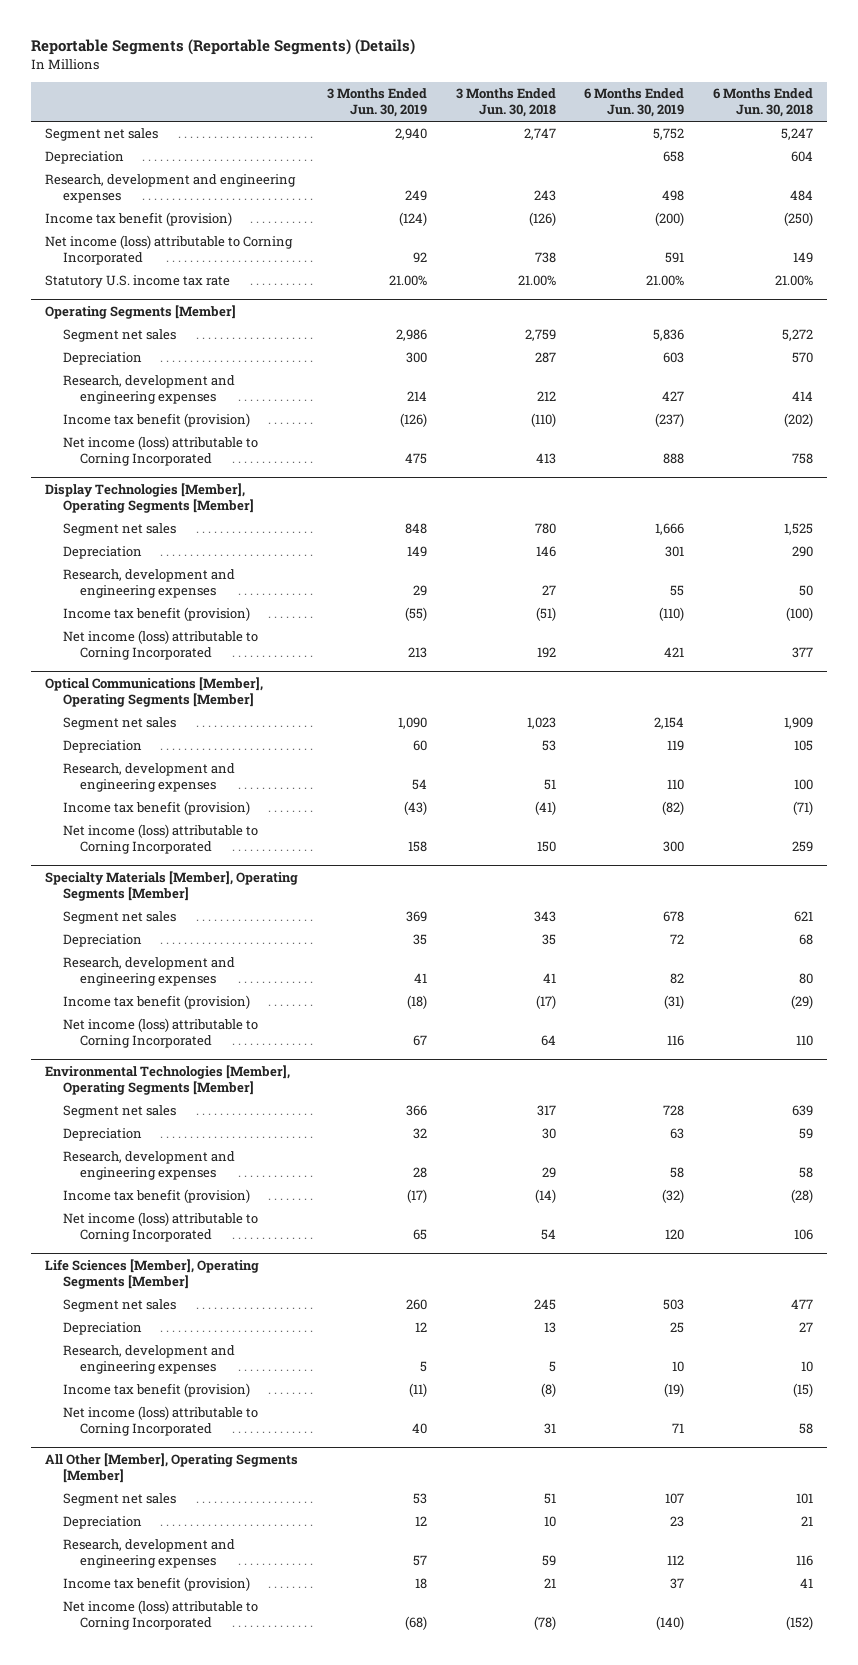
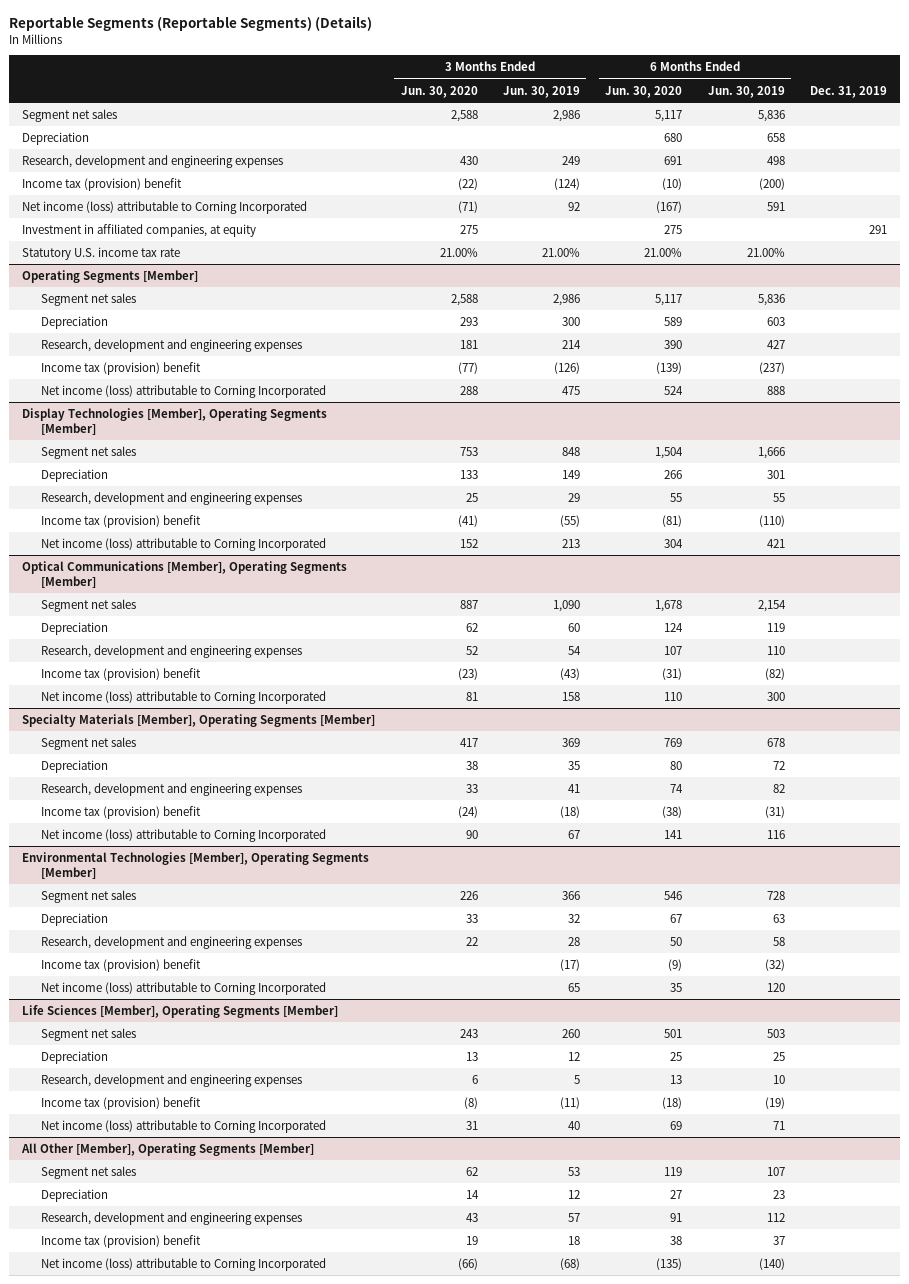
- | 3 Months Ended Jun. 30, 2019 | 3 Months Ended Jun. 30, 2018 | 6 Months Ended Jun. 30, 2019 | 6 Months Ended Jun. 30, 2018
+ | 3 Months Ended Jun. 30, 2020 | 3 Months Ended Jun. 30, 2019 | 6 Months Ended Jun. 30, 2020 | 6 Months Ended Jun. 30, 2019 | Dec. 31, 2019
- Segment net sales | 2,940 | 2,747 | 5,752 | 5,247
+ Segment net sales | 2,588 | 2,986 | 5,117 | 5,836 |
- Income tax benefit (provision) | (124) | (126) | (200) | (250)
+ Income tax (provision) benefit | (22) | (124) | (10) | (200) |
+ Investment in affiliated companies, at equity | 275 | | 275 | | 291
@ Operating Segments [Member]
- Income tax benefit (provision) | (126) | (110) | (237) | (202)
+ Income tax (provision) benefit | (77) | (126) | (139) | (237) |
@ Display Technologies [Member], Operating Segments [Member]
- Income tax benefit (provision) | (55) | (51) | (110) | (100)
+ Income tax (provision) benefit | (41) | (55) | (81) | (110) |
@ Optical Communications [Member], Operating Segments [Member]
- Income tax benefit (provision) | (43) | (41) | (82) | (71)
+ Income tax (provision) benefit | (23) | (43) | (31) | (82) |
@ Specialty Materials [Member], Operating Segments [Member]
- Income tax benefit (provision) | (18) | (17) | (31) | (29)
+ Income tax (provision) benefit | (24) | (18) | (38) | (31) |
@ Environmental Technologies [Member], Operating Segments [Member]
- Income tax benefit (provision) | (17) | (14) | (32) | (28)
+ Income tax (provision) benefit | | (17) | (9) | (32) |
@ Life Sciences [Member], Operating Segments [Member]
- Income tax benefit (provision) | (11) | (8) | (19) | (15)
+ Income tax (provision) benefit | (8) | (11) | (18) | (19) |
@ All Other [Member], Operating Segments [Member]
- Income tax benefit (provision) | 18 | 21 | 37 | 41
+ Income tax (provision) benefit | 19 | 18 | 38 | 37 |

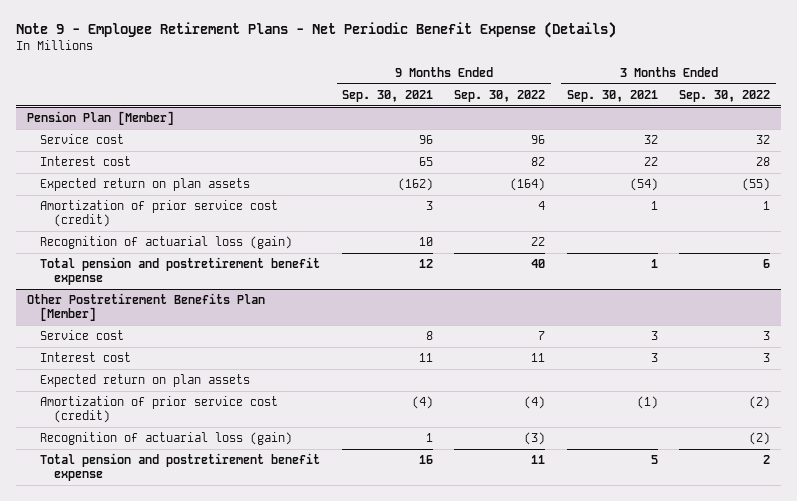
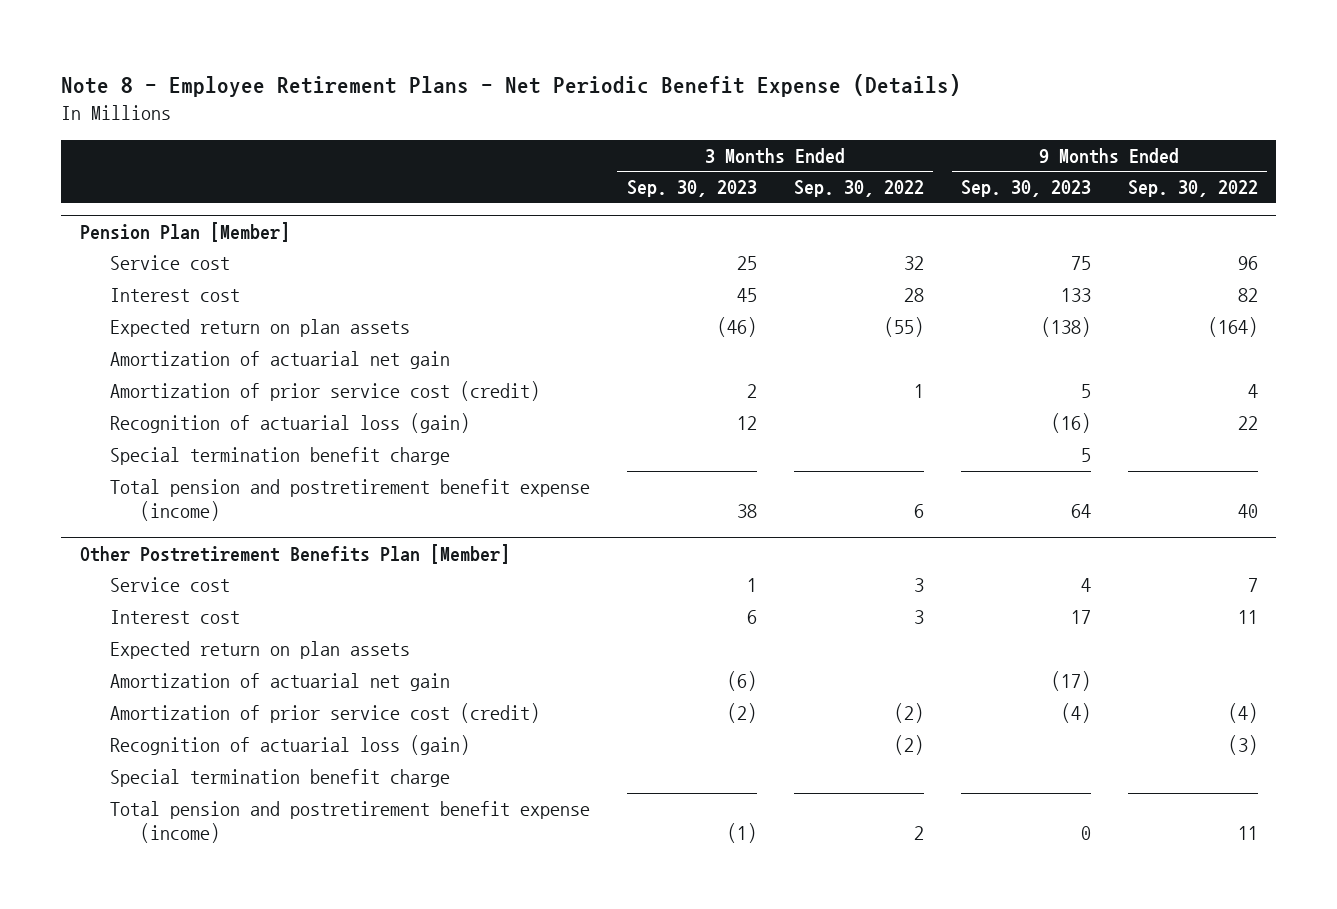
- Note 9 - Employee Retirement Plans - Net Periodic Benefit Expense (Details)
+ Note 8 - Employee Retirement Plans - Net Periodic Benefit Expense (Details)
- | 9 Months Ended Sep. 30, 2021 | 9 Months Ended Sep. 30, 2022 | 3 Months Ended Sep. 30, 2021 | 3 Months Ended Sep. 30, 2022
+ | 3 Months Ended Sep. 30, 2023 | 3 Months Ended Sep. 30, 2022 | 9 Months Ended Sep. 30, 2023 | 9 Months Ended Sep. 30, 2022
@ Pension Plan [Member]
+ Amortization of actuarial net gain
- Total pension and postretirement benefit expense | 12 | 40 | 1 | 6
+ Special termination benefit charge | | | 5 |
+ Total pension and postretirement benefit expense (income) | 38 | 6 | 64 | 40
@ Other Postretirement Benefits Plan [Member]
+ Amortization of actuarial net gain | (6) | | (17) |
- Total pension and postretirement benefit expense | 16 | 11 | 5 | 2
+ Special termination benefit charge
+ Total pension and postretirement benefit expense (income) | (1) | 2 | 0 | 11

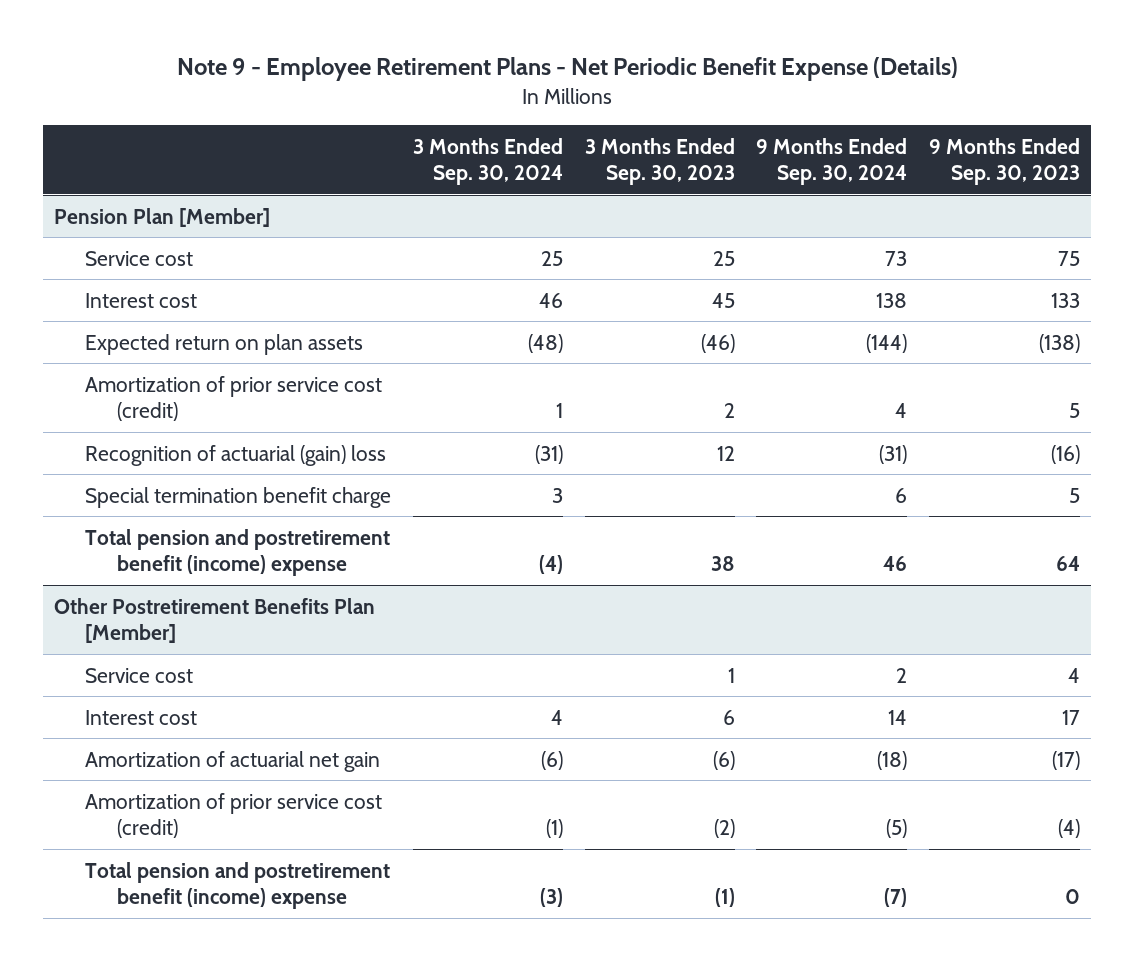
- Note 8 - Employee Retirement Plans - Net Periodic Benefit Expense (Details)
+ Note 9 - Employee Retirement Plans - Net Periodic Benefit Expense (Details)
- | 3 Months Ended Sep. 30, 2023 | 3 Months Ended Sep. 30, 2022 | 9 Months Ended Sep. 30, 2023 | 9 Months Ended Sep. 30, 2022
+ | 3 Months Ended Sep. 30, 2024 | 3 Months Ended Sep. 30, 2023 | 9 Months Ended Sep. 30, 2024 | 9 Months Ended Sep. 30, 2023
@ Pension Plan [Member]
- Amortization of actuarial net gain
- Recognition of actuarial loss (gain) | 12 | | (16) | 22
+ Recognition of actuarial (gain) loss | (31) | 12 | (31) | (16)
- Total pension and postretirement benefit expense (income) | 38 | 6 | 64 | 40
+ Total pension and postretirement benefit (income) expense | (4) | 38 | 46 | 64
@ Other Postretirement Benefits Plan [Member]
- Expected return on plan assets
- Recognition of actuarial loss (gain) | | (2) | | (3)
- Special termination benefit charge
- Total pension and postretirement benefit expense (income) | (1) | 2 | 0 | 11
+ Total pension and postretirement benefit (income) expense | (3) | (1) | (7) | 0

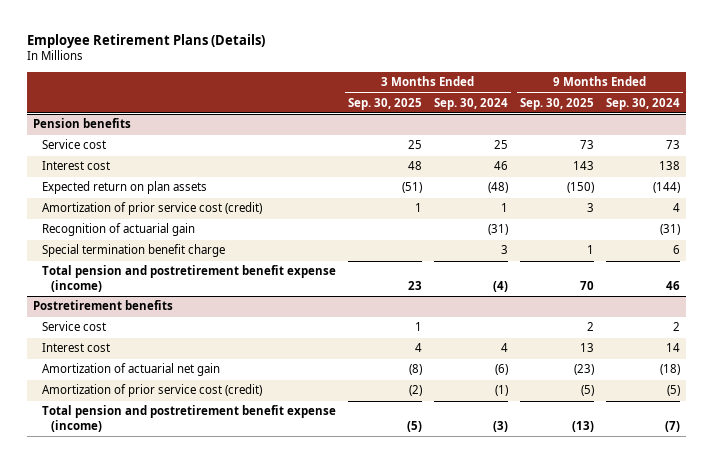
- Note 9 - Employee Retirement Plans - Net Periodic Benefit Expense (Details)
+ Employee Retirement Plans (Details)
- | 3 Months Ended Sep. 30, 2024 | 3 Months Ended Sep. 30, 2023 | 9 Months Ended Sep. 30, 2024 | 9 Months Ended Sep. 30, 2023
+ | 3 Months Ended Sep. 30, 2025 | 3 Months Ended Sep. 30, 2024 | 9 Months Ended Sep. 30, 2025 | 9 Months Ended Sep. 30, 2024
- Pension Plan [Member]
+ Pension benefits
- Recognition of actuarial (gain) loss | (31) | 12 | (31) | (16)
+ Recognition of actuarial gain | | (31) | | (31)
- Total pension and postretirement benefit (income) expense | (4) | 38 | 46 | 64
- Other Postretirement Benefits Plan [Member]
+ Total pension and postretirement benefit expense (income) | 23 | (4) | 70 | 46
+ Postretirement benefits
- Total pension and postretirement benefit (income) expense | (3) | (1) | (7) | 0
+ Total pension and postretirement benefit expense (income) | (5) | (3) | (13) | (7)

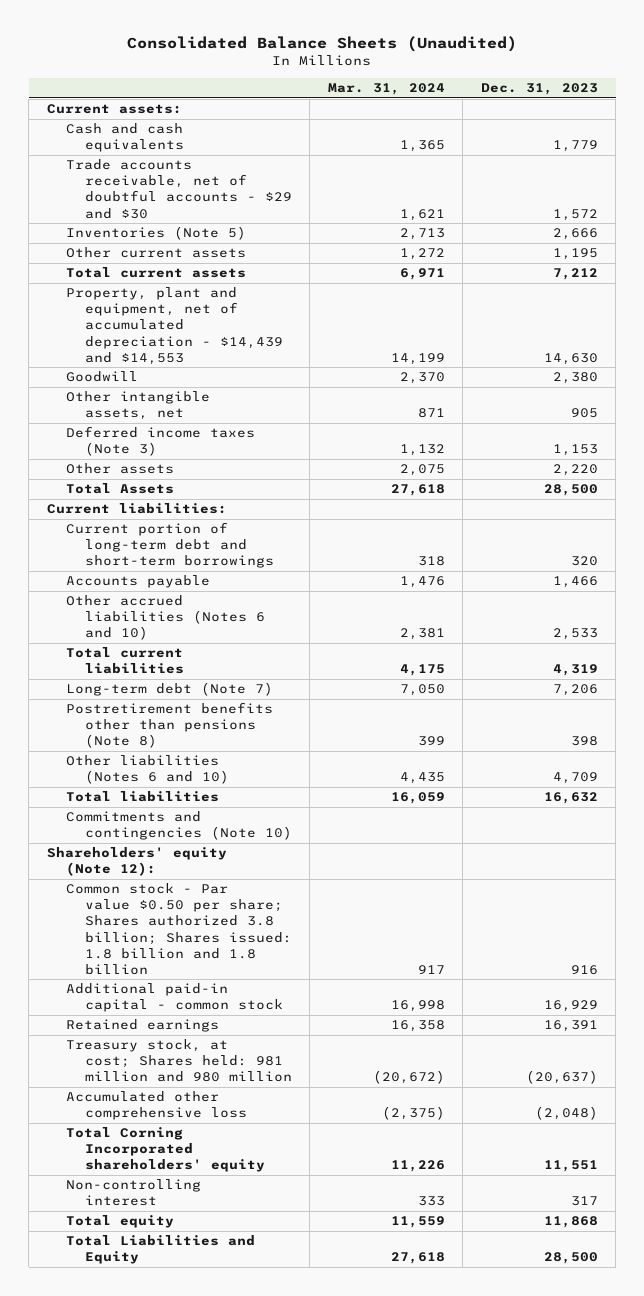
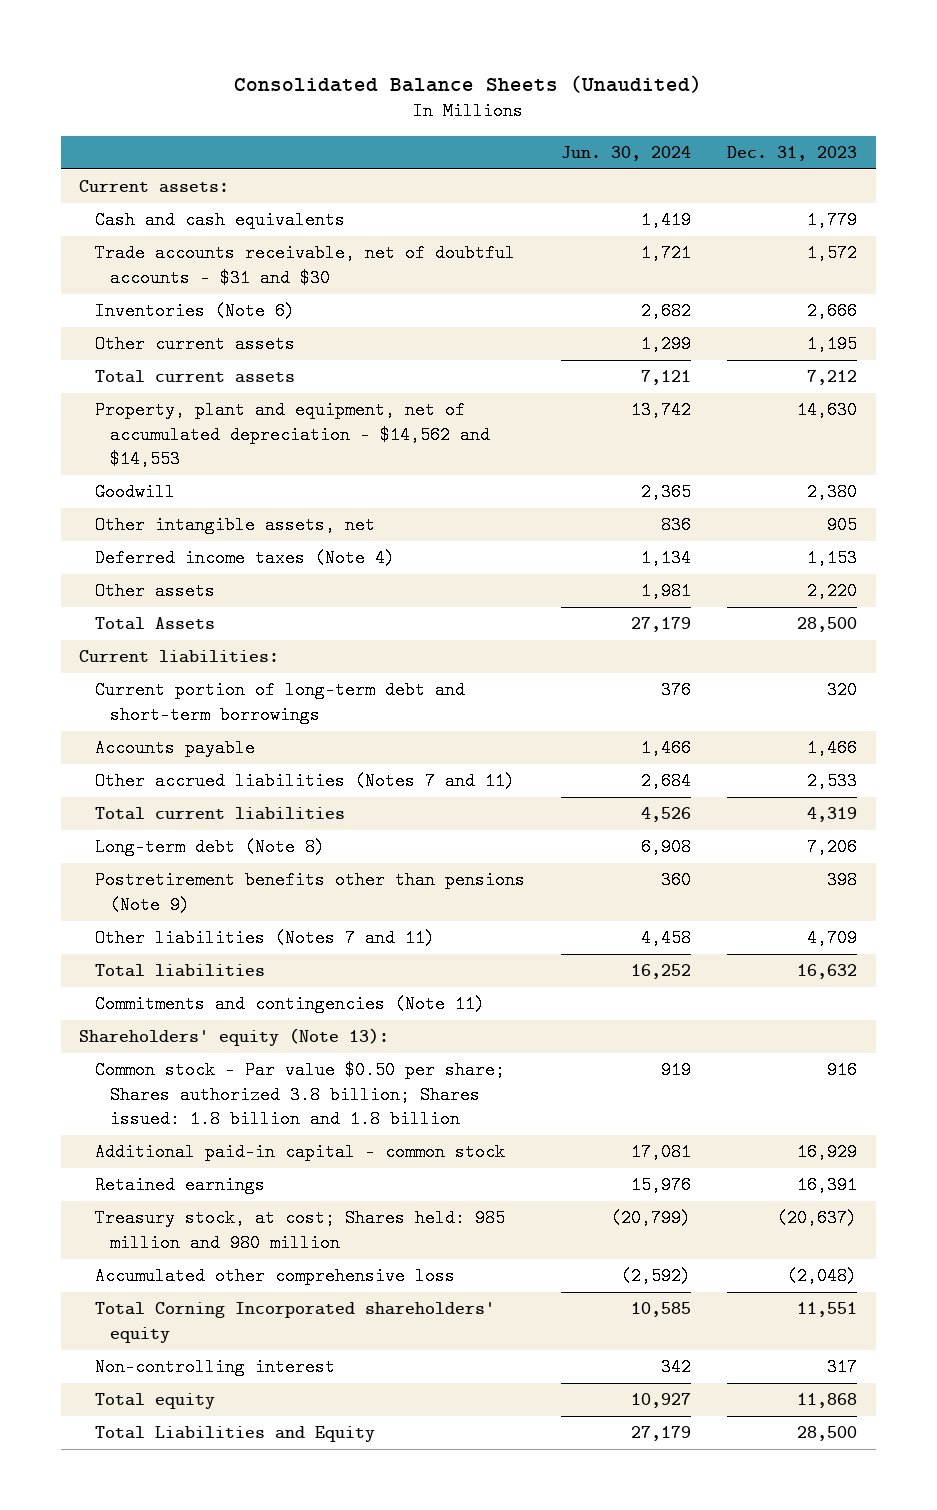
- | Mar. 31, 2024 | Dec. 31, 2023
+ | Jun. 30, 2024 | Dec. 31, 2023
- Trade accounts receivable, net of doubtful accounts - $29 and $30 | 1,621 | 1,572
- Inventories (Note 5) | 2,713 | 2,666
+ Trade accounts receivable, net of doubtful accounts - $31 and $30 | 1,721 | 1,572
+ Inventories (Note 6) | 2,682 | 2,666
- Property, plant and equipment, net of accumulated depreciation - $14,439 and $14,553 | 14,199 | 14,630
+ Property, plant and equipment, net of accumulated depreciation - $14,562 and $14,553 | 13,742 | 14,630
- Deferred income taxes (Note 3) | 1,132 | 1,153
+ Deferred income taxes (Note 4) | 1,134 | 1,153
- Other accrued liabilities (Notes 6 and 10) | 2,381 | 2,533
+ Other accrued liabilities (Notes 7 and 11) | 2,684 | 2,533
- Long-term debt (Note 7) | 7,050 | 7,206
- Postretirement benefits other than pensions (Note 8) | 399 | 398
- Other liabilities (Notes 6 and 10) | 4,435 | 4,709
+ Long-term debt (Note 8) | 6,908 | 7,206
+ Postretirement benefits other than pensions (Note 9) | 360 | 398
+ Other liabilities (Notes 7 and 11) | 4,458 | 4,709
- Commitments and contingencies (Note 10)
- Shareholders' equity (Note 12):
+ Commitments and contingencies (Note 11)
+ Shareholders' equity (Note 13):
- Treasury stock, at cost; Shares held: 981 million and 980 million | (20,672) | (20,637)
+ Treasury stock, at cost; Shares held: 985 million and 980 million | (20,799) | (20,637)

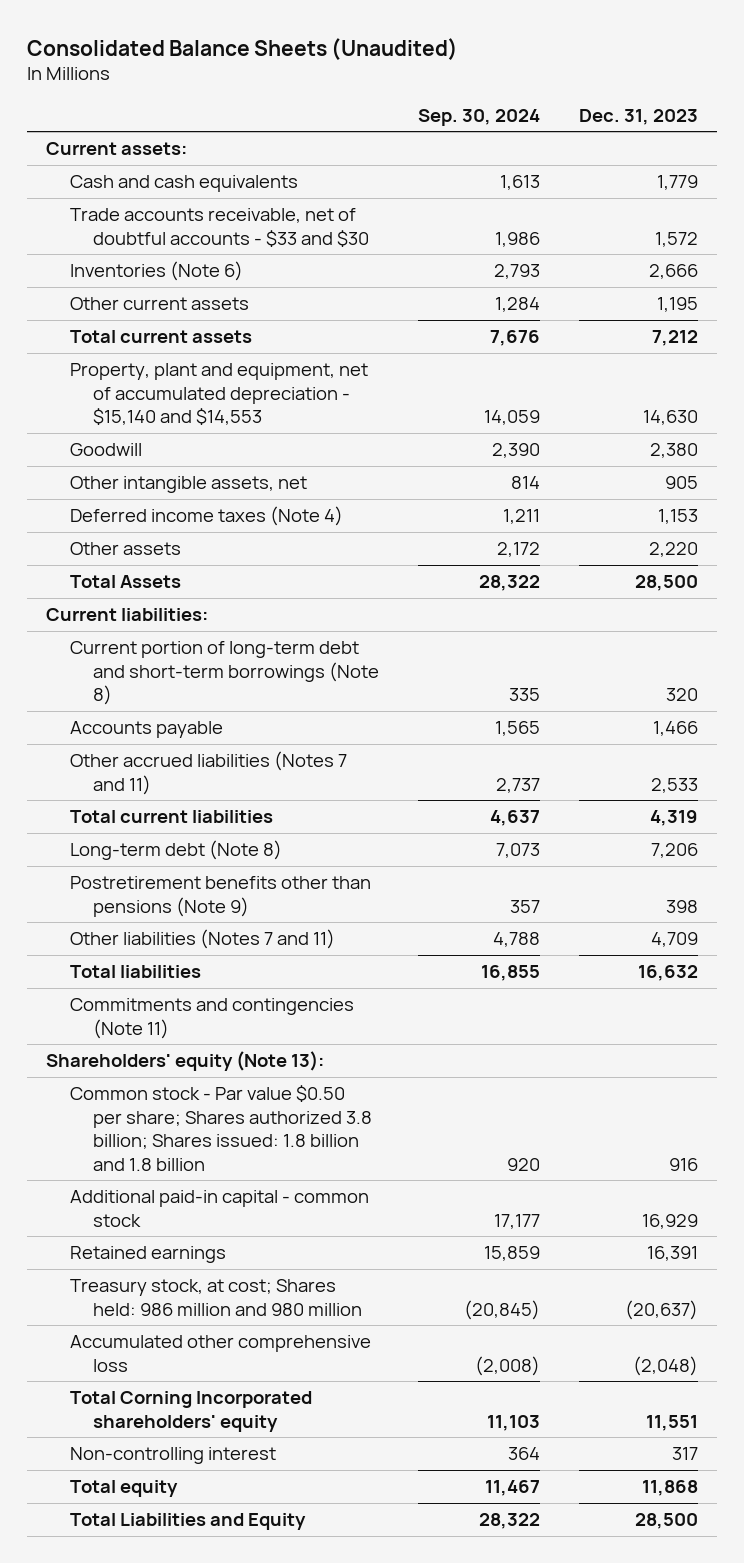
- | Jun. 30, 2024 | Dec. 31, 2023
+ | Sep. 30, 2024 | Dec. 31, 2023
- Trade accounts receivable, net of doubtful accounts - $31 and $30 | 1,721 | 1,572
+ Trade accounts receivable, net of doubtful accounts - $33 and $30 | 1,986 | 1,572
- Property, plant and equipment, net of accumulated depreciation - $14,562 and $14,553 | 13,742 | 14,630
+ Property, plant and equipment, net of accumulated depreciation - $15,140 and $14,553 | 14,059 | 14,630
- Current portion of long-term debt and short-term borrowings | 376 | 320
+ Current portion of long-term debt and short-term borrowings (Note 8) | 335 | 320
- Treasury stock, at cost; Shares held: 985 million and 980 million | (20,799) | (20,637)
+ Treasury stock, at cost; Shares held: 986 million and 980 million | (20,845) | (20,637)

